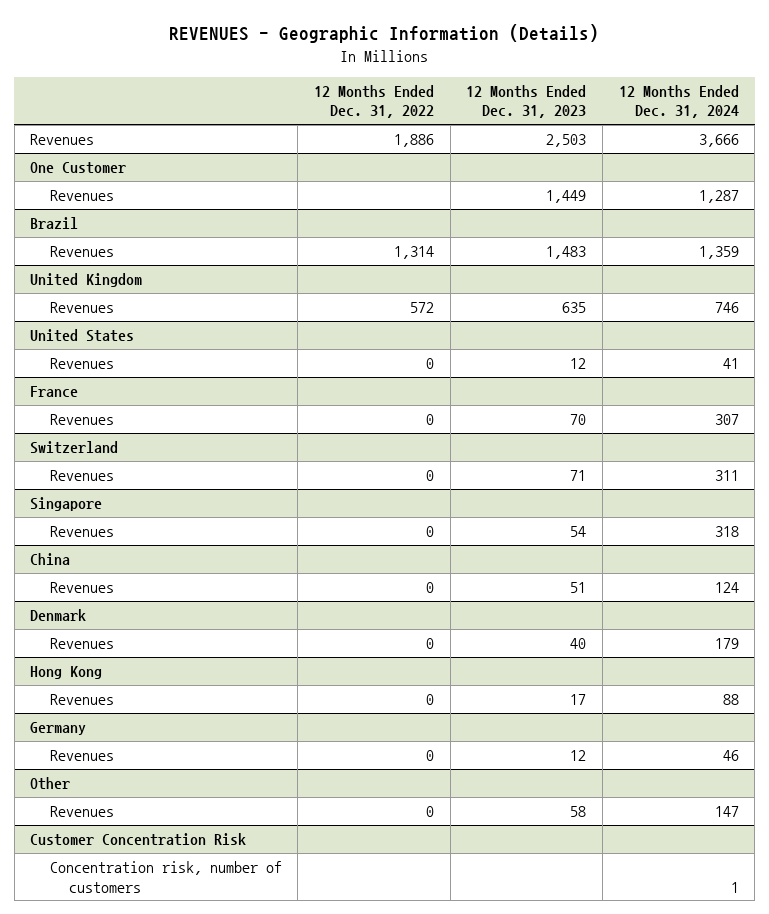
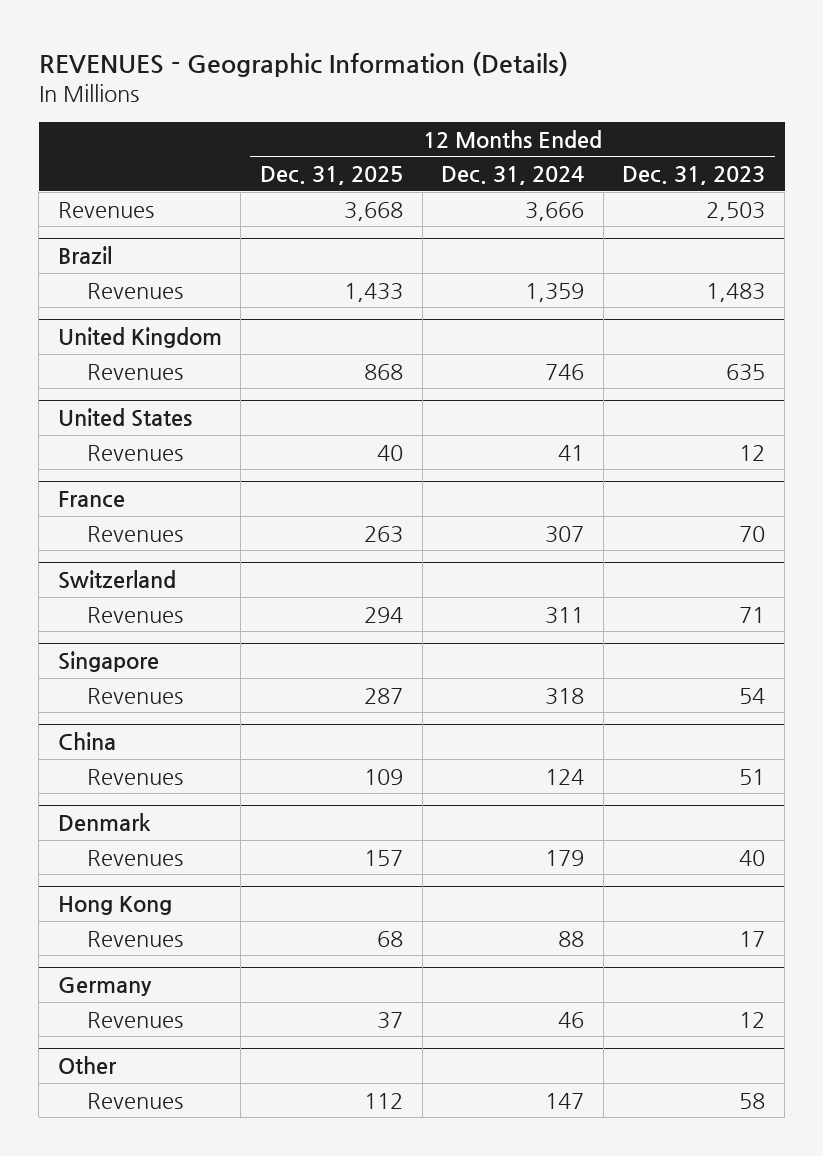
- | 12 Months Ended Dec. 31, 2022 | 12 Months Ended Dec. 31, 2023 | 12 Months Ended Dec. 31, 2024
+ | 12 Months Ended Dec. 31, 2025 | 12 Months Ended Dec. 31, 2024 | 12 Months Ended Dec. 31, 2023
- One Customer
- Revenues | | 1,449 | 1,287
- Customer Concentration Risk
- Concentration risk, number of customers | | | 1

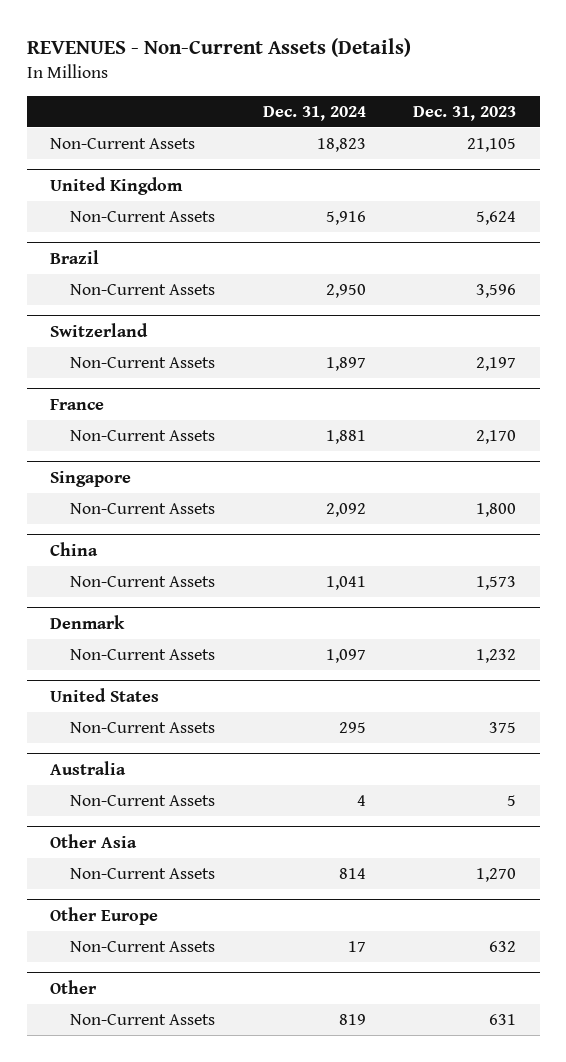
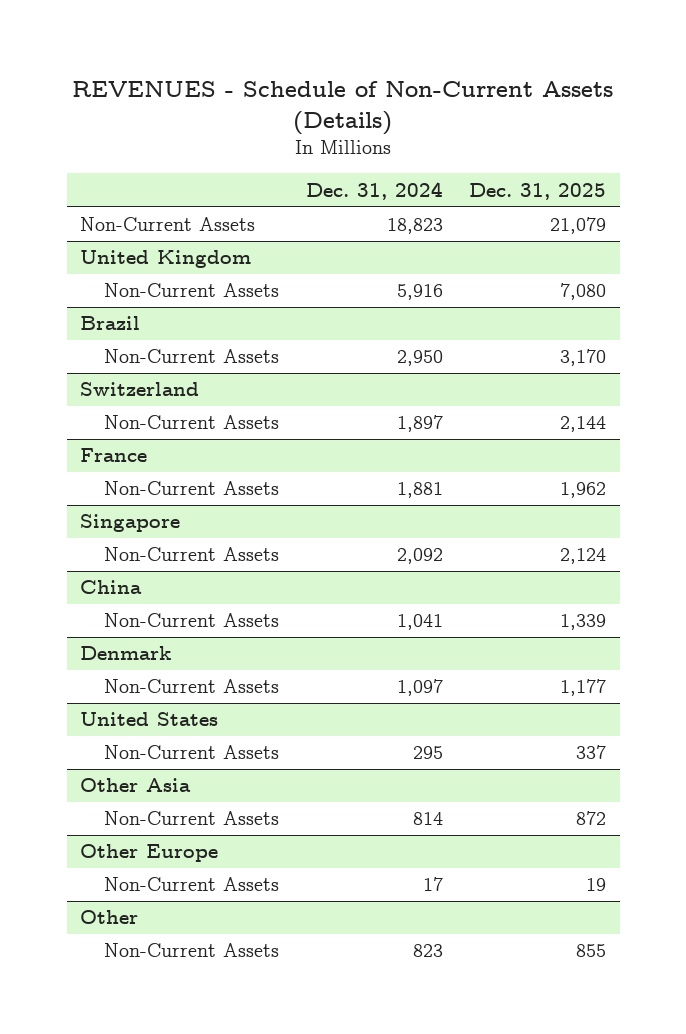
- REVENUES - Non-Current Assets (Details)
+ REVENUES - Schedule of Non-Current Assets (Details)
- | Dec. 31, 2024 | Dec. 31, 2023
+ | Dec. 31, 2024 | Dec. 31, 2025
- Australia
- Non-Current Assets | 4 | 5
@ Other
- Non-Current Assets | 819 | 631
+ Non-Current Assets | 823 | 855

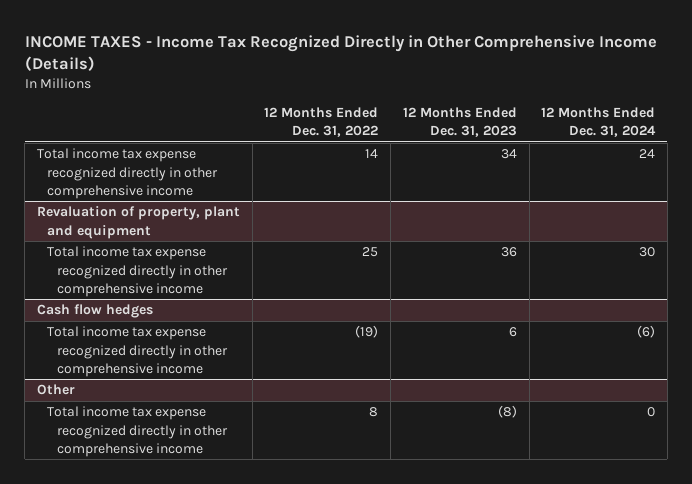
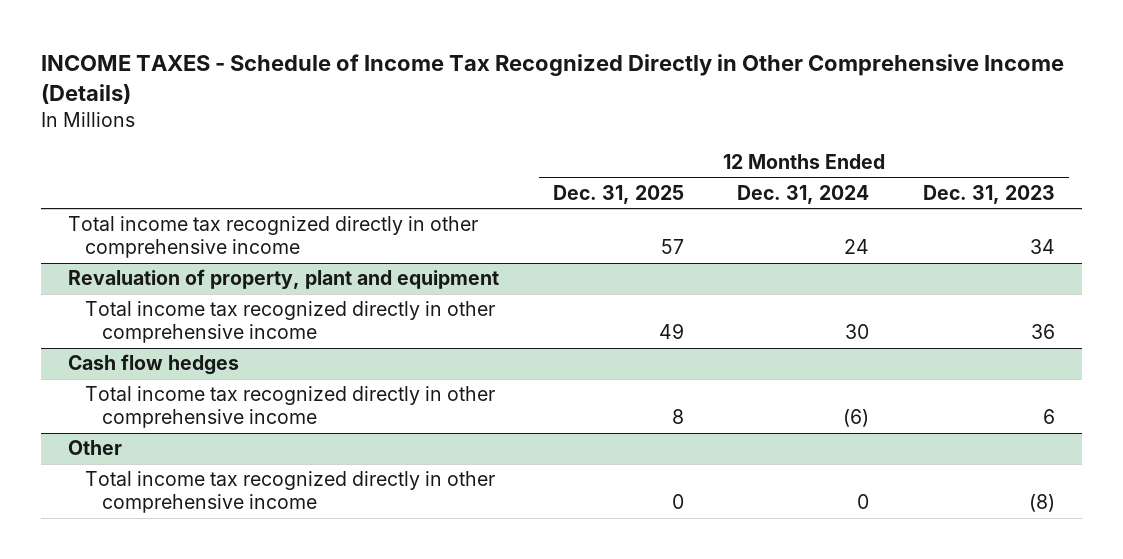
- INCOME TAXES - Income Tax Recognized Directly in Other Comprehensive Income (Details)
+ INCOME TAXES - Schedule of Income Tax Recognized Directly in Other Comprehensive Income (Details)
- | 12 Months Ended Dec. 31, 2022 | 12 Months Ended Dec. 31, 2023 | 12 Months Ended Dec. 31, 2024
+ | 12 Months Ended Dec. 31, 2025 | 12 Months Ended Dec. 31, 2024 | 12 Months Ended Dec. 31, 2023
- Total income tax expense recognized directly in other comprehensive income | 14 | 34 | 24
+ Total income tax recognized directly in other comprehensive income | 57 | 24 | 34
@ Revaluation of property, plant and equipment
- Total income tax expense recognized directly in other comprehensive income | 25 | 36 | 30
+ Total income tax recognized directly in other comprehensive income | 49 | 30 | 36
@ Cash flow hedges
- Total income tax expense recognized directly in other comprehensive income | (19) | 6 | (6)
+ Total income tax recognized directly in other comprehensive income | 8 | (6) | 6
@ Other
- Total income tax expense recognized directly in other comprehensive income | 8 | (8) | 0
+ Total income tax recognized directly in other comprehensive income | 0 | 0 | (8)

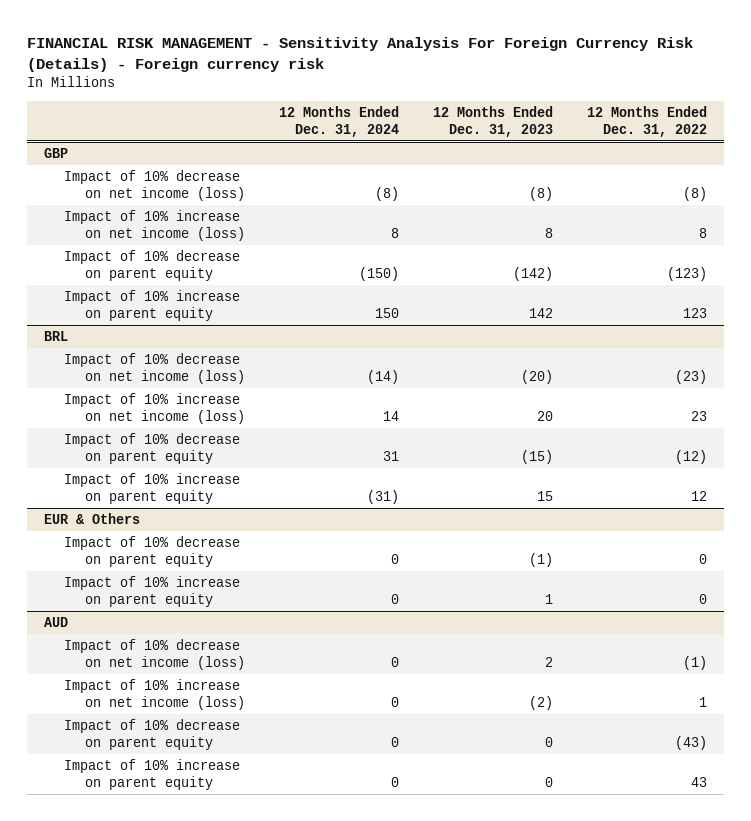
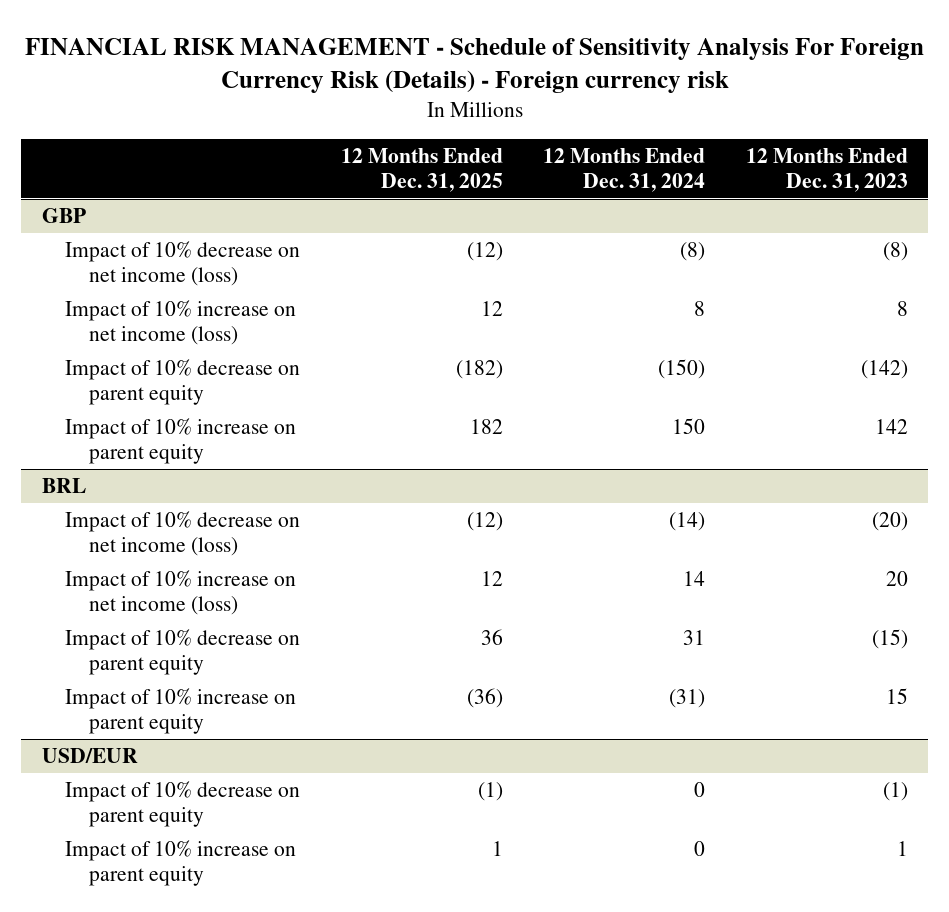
- FINANCIAL RISK MANAGEMENT - Sensitivity Analysis For Foreign Currency Risk (Details) - Foreign currency risk
+ FINANCIAL RISK MANAGEMENT - Schedule of Sensitivity Analysis For Foreign Currency Risk (Details) - Foreign currency risk
- | 12 Months Ended Dec. 31, 2024 | 12 Months Ended Dec. 31, 2023 | 12 Months Ended Dec. 31, 2022
+ | 12 Months Ended Dec. 31, 2025 | 12 Months Ended Dec. 31, 2024 | 12 Months Ended Dec. 31, 2023
- EUR & Others
+ USD/EUR
- AUD
- Impact of 10% decrease on net income (loss) | 0 | 2 | (1)
- Impact of 10% increase on net income (loss) | 0 | (2) | 1
- Impact of 10% decrease on parent equity | 0 | 0 | (43)
- Impact of 10% increase on parent equity | 0 | 0 | 43

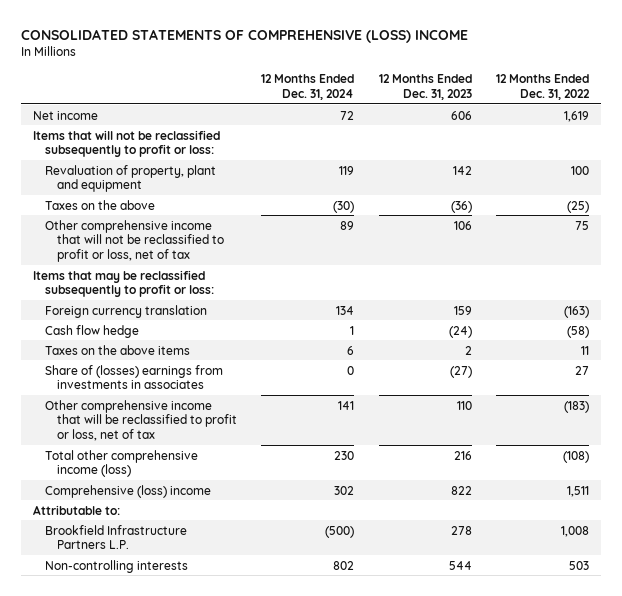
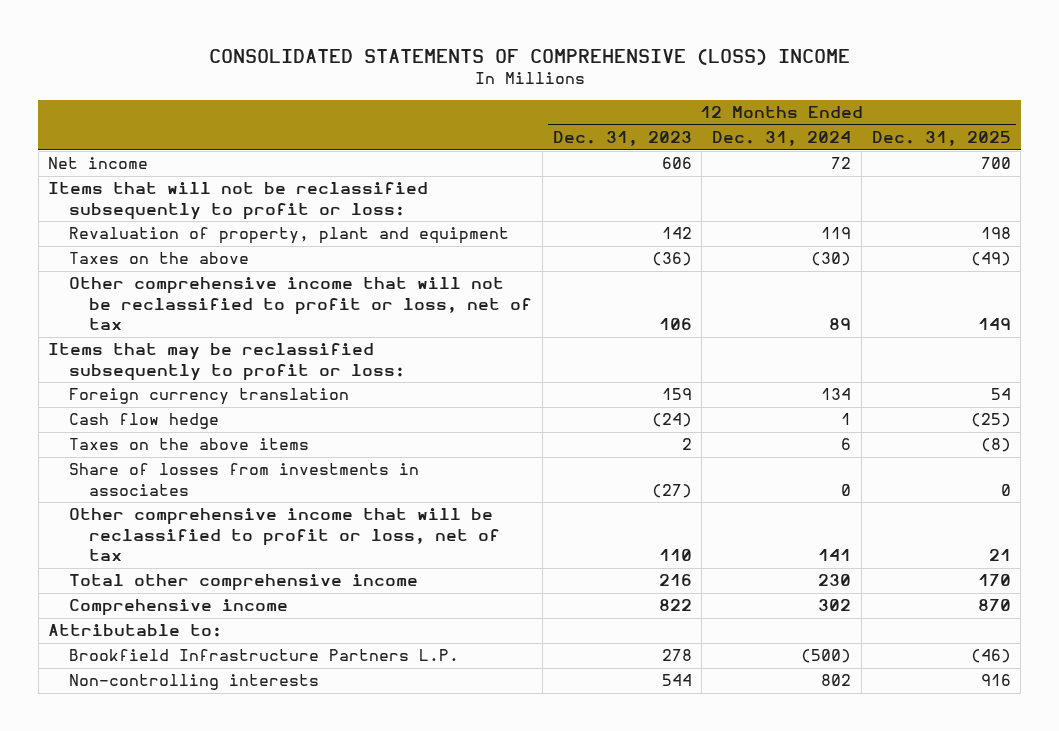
- | 12 Months Ended Dec. 31, 2024 | 12 Months Ended Dec. 31, 2023 | 12 Months Ended Dec. 31, 2022
+ | 12 Months Ended Dec. 31, 2023 | 12 Months Ended Dec. 31, 2024 | 12 Months Ended Dec. 31, 2025
- Share of (losses) earnings from investments in associates | 0 | (27) | 27
+ Share of losses from investments in associates | (27) | 0 | 0
- Total other comprehensive income (loss) | 230 | 216 | (108)
- Comprehensive (loss) income | 302 | 822 | 1,511
+ Total other comprehensive income | 216 | 230 | 170
+ Comprehensive income | 822 | 302 | 870

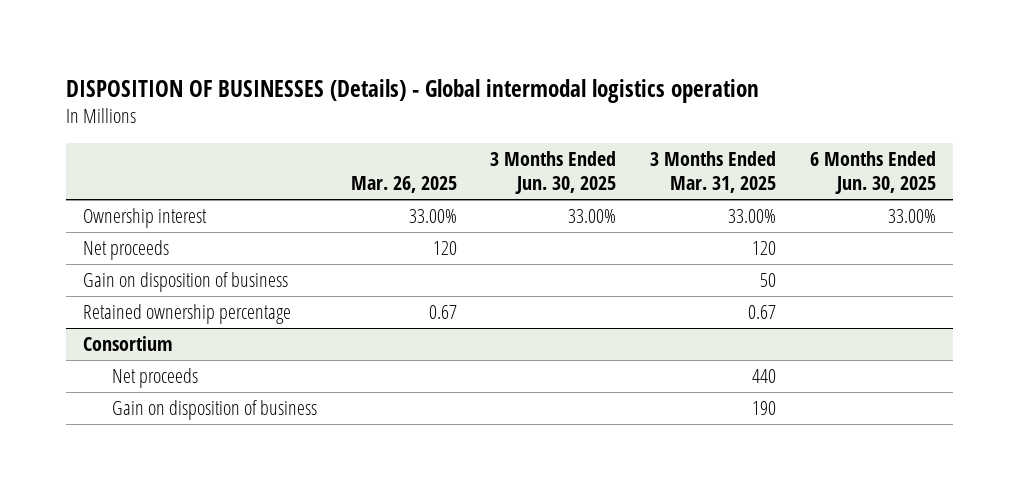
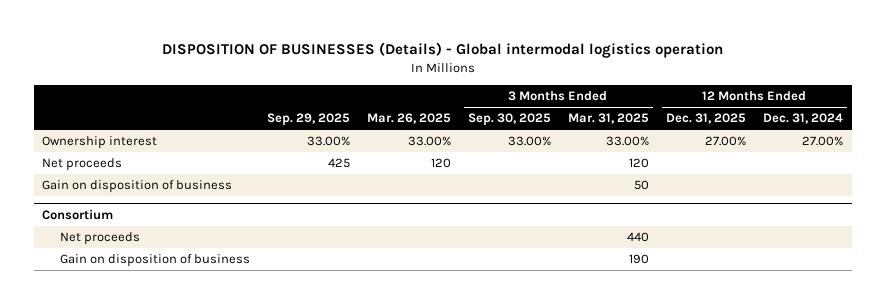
- | Mar. 26, 2025 | 3 Months Ended Jun. 30, 2025 | 3 Months Ended Mar. 31, 2025 | 6 Months Ended Jun. 30, 2025
+ | Sep. 29, 2025 | Mar. 26, 2025 | 3 Months Ended Sep. 30, 2025 | 3 Months Ended Mar. 31, 2025 | 12 Months Ended Dec. 31, 2025 | 12 Months Ended Dec. 31, 2024
- Retained ownership percentage | 0.67 | | 0.67 |

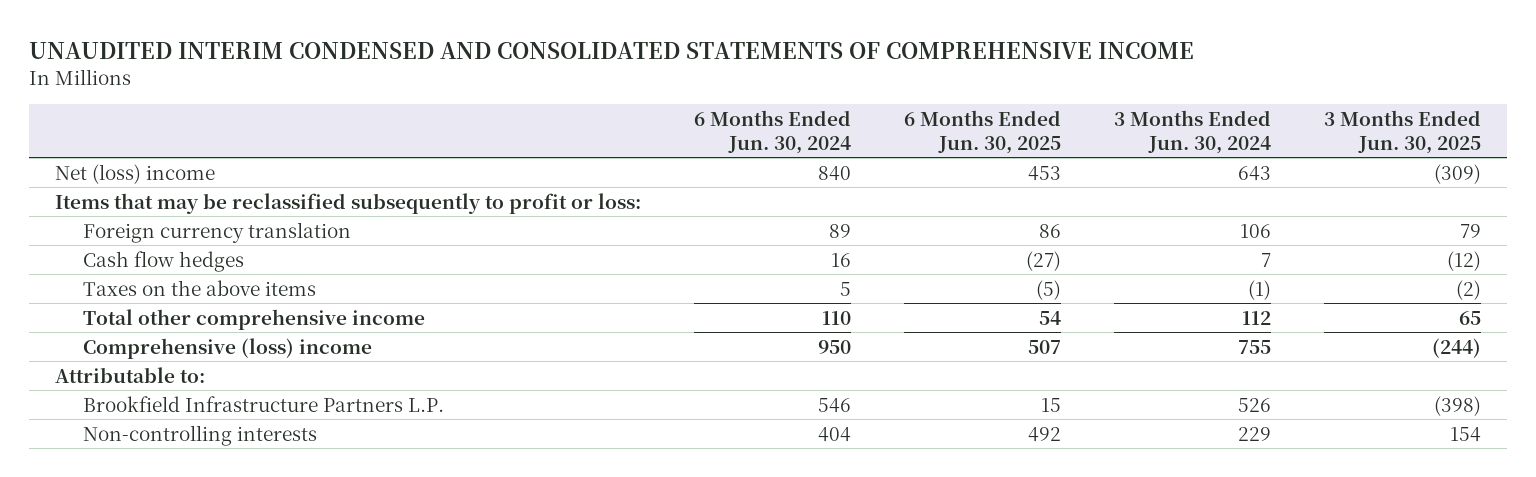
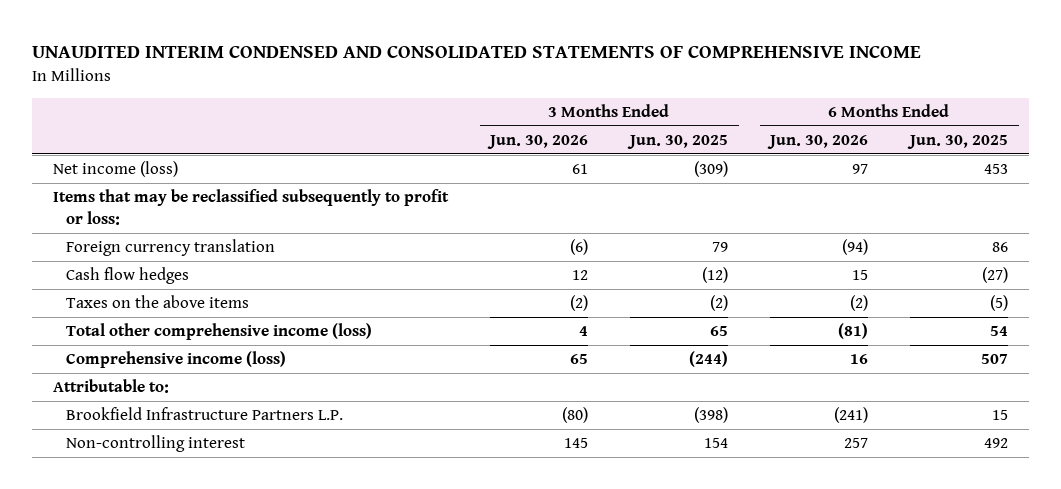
- | 6 Months Ended Jun. 30, 2024 | 6 Months Ended Jun. 30, 2025 | 3 Months Ended Jun. 30, 2024 | 3 Months Ended Jun. 30, 2025
+ | 3 Months Ended Jun. 30, 2026 | 3 Months Ended Jun. 30, 2025 | 6 Months Ended Jun. 30, 2026 | 6 Months Ended Jun. 30, 2025
- Net (loss) income | 840 | 453 | 643 | (309)
+ Net income (loss) | 61 | (309) | 97 | 453
- Total other comprehensive income | 110 | 54 | 112 | 65
- Comprehensive (loss) income | 950 | 507 | 755 | (244)
+ Total other comprehensive income (loss) | 4 | 65 | (81) | 54
+ Comprehensive income (loss) | 65 | (244) | 16 | 507
- Non-controlling interests | 404 | 492 | 229 | 154
+ Non-controlling interest | 145 | 154 | 257 | 492

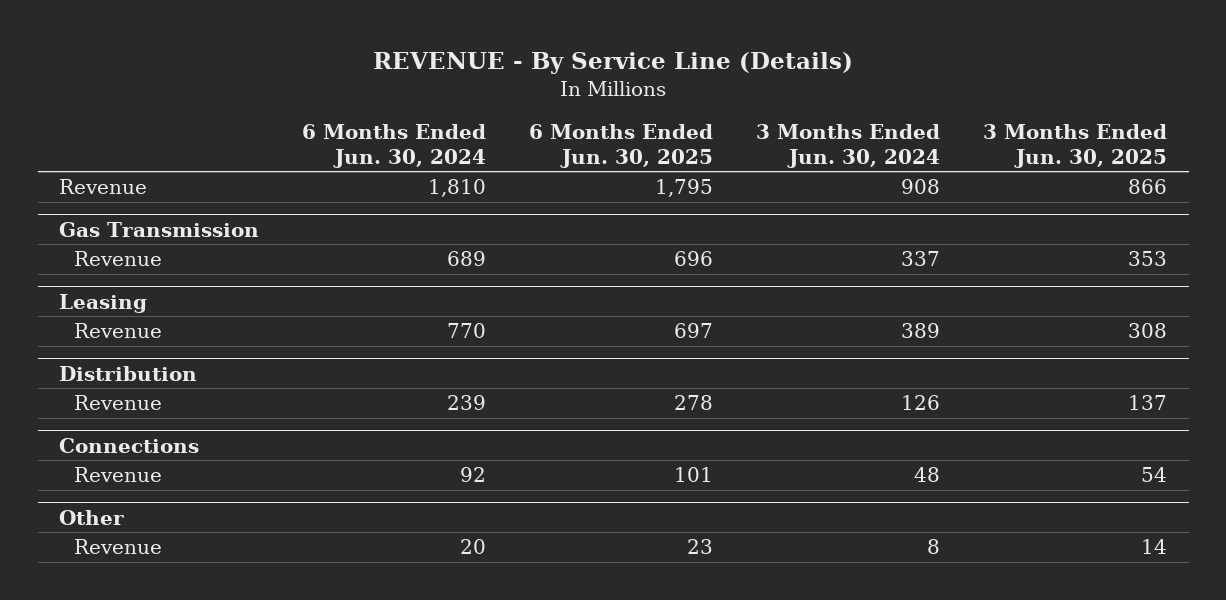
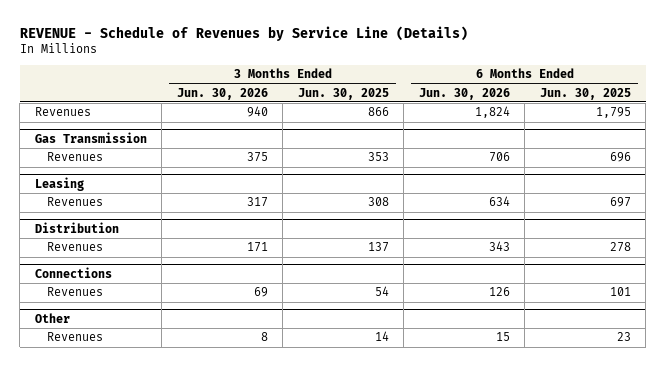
- REVENUE - By Service Line (Details)
+ REVENUE - Schedule of Revenues by Service Line (Details)
- | 6 Months Ended Jun. 30, 2024 | 6 Months Ended Jun. 30, 2025 | 3 Months Ended Jun. 30, 2024 | 3 Months Ended Jun. 30, 2025
+ | 3 Months Ended Jun. 30, 2026 | 3 Months Ended Jun. 30, 2025 | 6 Months Ended Jun. 30, 2026 | 6 Months Ended Jun. 30, 2025
- Revenue | 1,810 | 1,795 | 908 | 866
+ Revenues | 940 | 866 | 1,824 | 1,795
@ Gas Transmission
- Revenue | 689 | 696 | 337 | 353
+ Revenues | 375 | 353 | 706 | 696
@ Leasing
- Revenue | 770 | 697 | 389 | 308
+ Revenues | 317 | 308 | 634 | 697
@ Distribution
- Revenue | 239 | 278 | 126 | 137
+ Revenues | 171 | 137 | 343 | 278
@ Connections
- Revenue | 92 | 101 | 48 | 54
+ Revenues | 69 | 54 | 126 | 101
@ Other
- Revenue | 20 | 23 | 8 | 14
+ Revenues | 8 | 14 | 15 | 23

